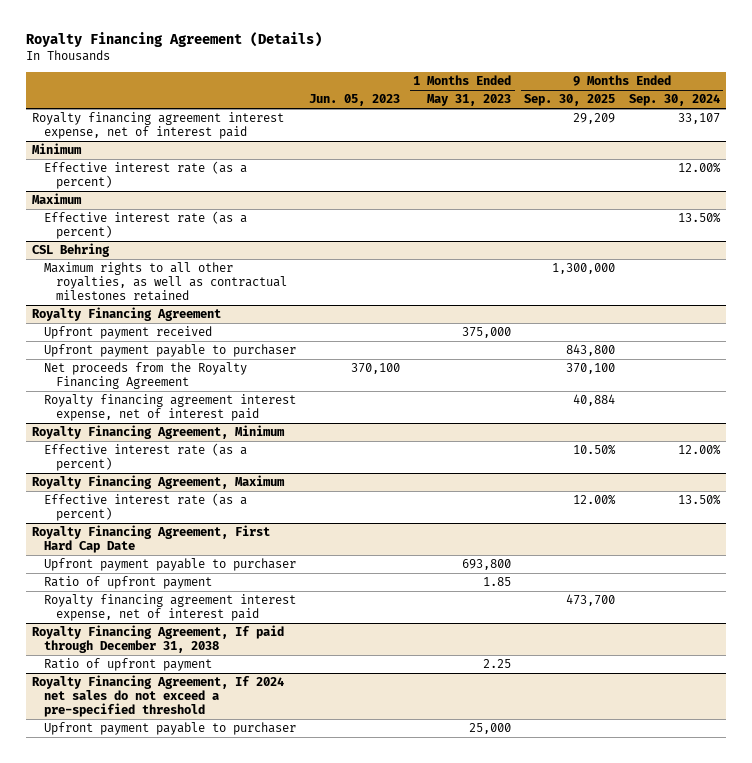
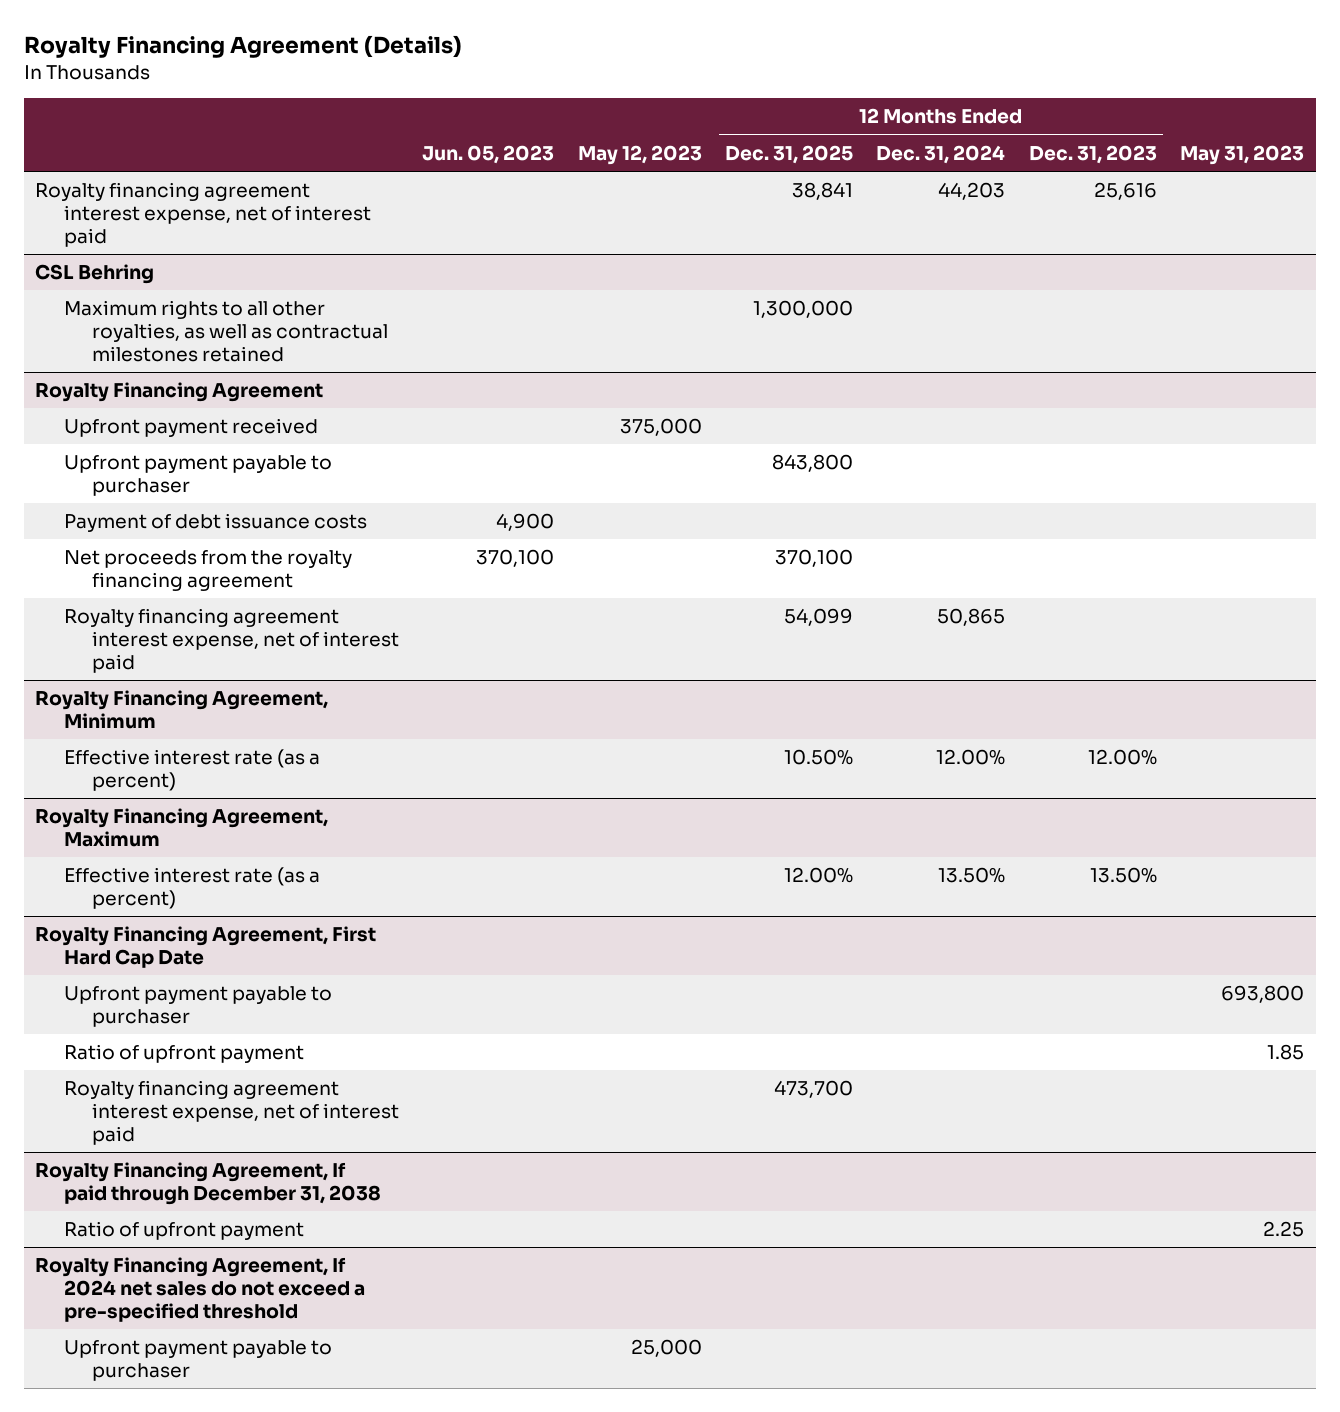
- | Jun. 05, 2023 | 1 Months Ended May 31, 2023 | 9 Months Ended Sep. 30, 2025 | 9 Months Ended Sep. 30, 2024
+ | Jun. 05, 2023 | May 12, 2023 | 12 Months Ended Dec. 31, 2025 | 12 Months Ended Dec. 31, 2024 | 12 Months Ended Dec. 31, 2023 | May 31, 2023
- Minimum
- Effective interest rate (as a percent) | | | | 12.00%
- Maximum
- Effective interest rate (as a percent) | | | | 13.50%
@ Royalty Financing Agreement
- Net proceeds from the Royalty Financing Agreement | 370,100 | | 370,100 |
+ Payment of debt issuance costs | 4,900 | | | | |
+ Net proceeds from the royalty financing agreement | 370,100 | | 370,100 | | |

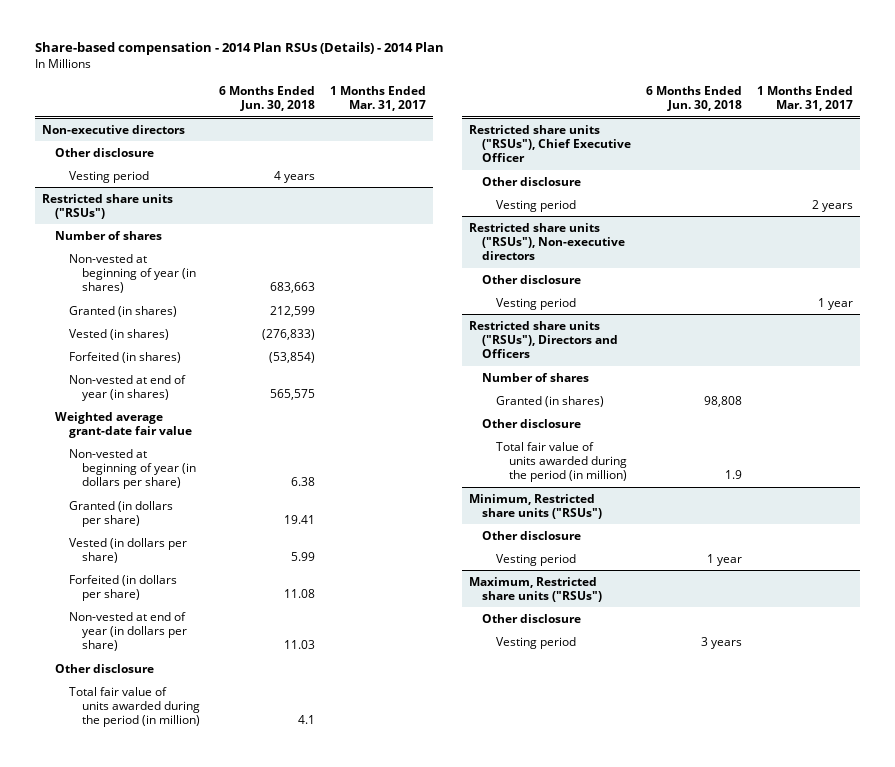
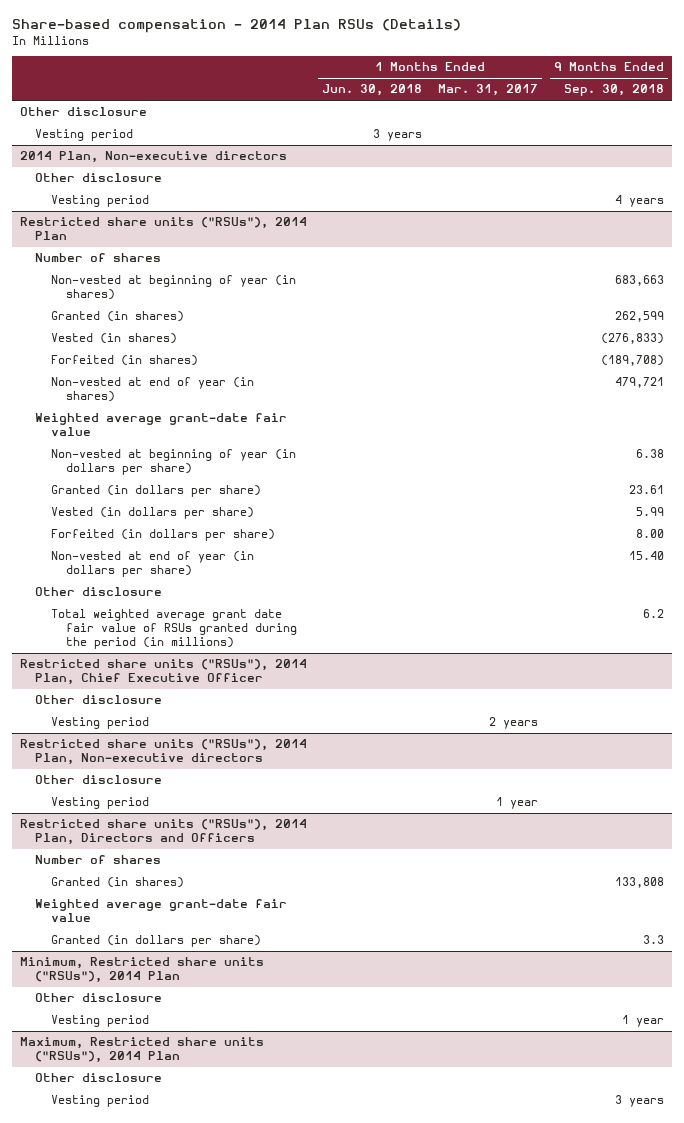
- Share-based compensation - 2014 Plan RSUs (Details) - 2014 Plan
+ Share-based compensation - 2014 Plan RSUs (Details)
- | 6 Months Ended Jun. 30, 2018 | 1 Months Ended Mar. 31, 2017
+ | 1 Months Ended Jun. 30, 2018 | 1 Months Ended Mar. 31, 2017 | 9 Months Ended Sep. 30, 2018
- Non-executive directors
+ Other disclosure
+ Vesting period | 3 years | |
+ 2014 Plan, Non-executive directors
- Restricted share units ("RSUs")
+ Restricted share units ("RSUs"), 2014 Plan
- Total fair value of units awarded during the period (in million) | 4.1 |
- Restricted share units ("RSUs"), Chief Executive Officer
+ Total weighted average grant date fair value of RSUs granted during the period (in millions) | | | 6.2
+ Restricted share units ("RSUs"), 2014 Plan, Chief Executive Officer
- Restricted share units ("RSUs"), Non-executive directors
+ Restricted share units ("RSUs"), 2014 Plan, Non-executive directors
- Restricted share units ("RSUs"), Directors and Officers
+ Restricted share units ("RSUs"), 2014 Plan, Directors and Officers
- Other disclosure
- Total fair value of units awarded during the period (in million) | 1.9 |
- Minimum, Restricted share units ("RSUs")
+ Weighted average grant-date fair value
+ Granted (in dollars per share) | | | 3.3
+ Minimum, Restricted share units ("RSUs"), 2014 Plan
- Maximum, Restricted share units ("RSUs")
+ Maximum, Restricted share units ("RSUs"), 2014 Plan

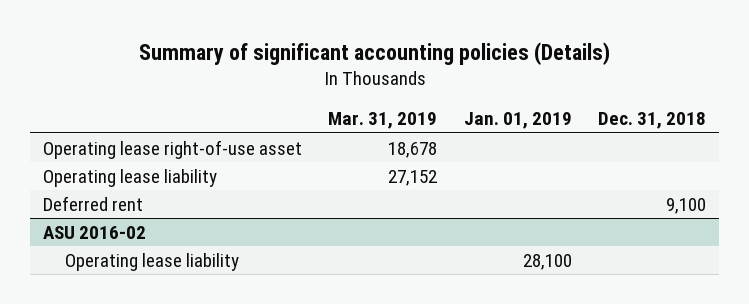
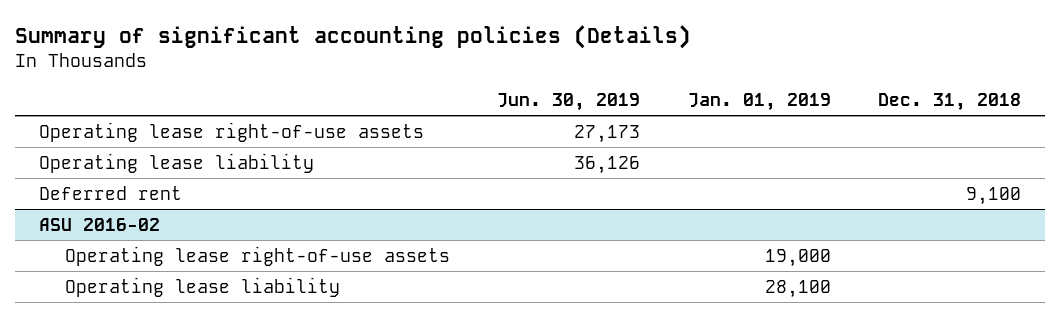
- | Mar. 31, 2019 | Jan. 01, 2019 | Dec. 31, 2018
+ | Jun. 30, 2019 | Jan. 01, 2019 | Dec. 31, 2018
- Operating lease right-of-use asset | 18,678 | |
+ Operating lease right-of-use assets | 27,173 | |
@ ASU 2016-02
+ Operating lease right-of-use assets | | 19,000 |

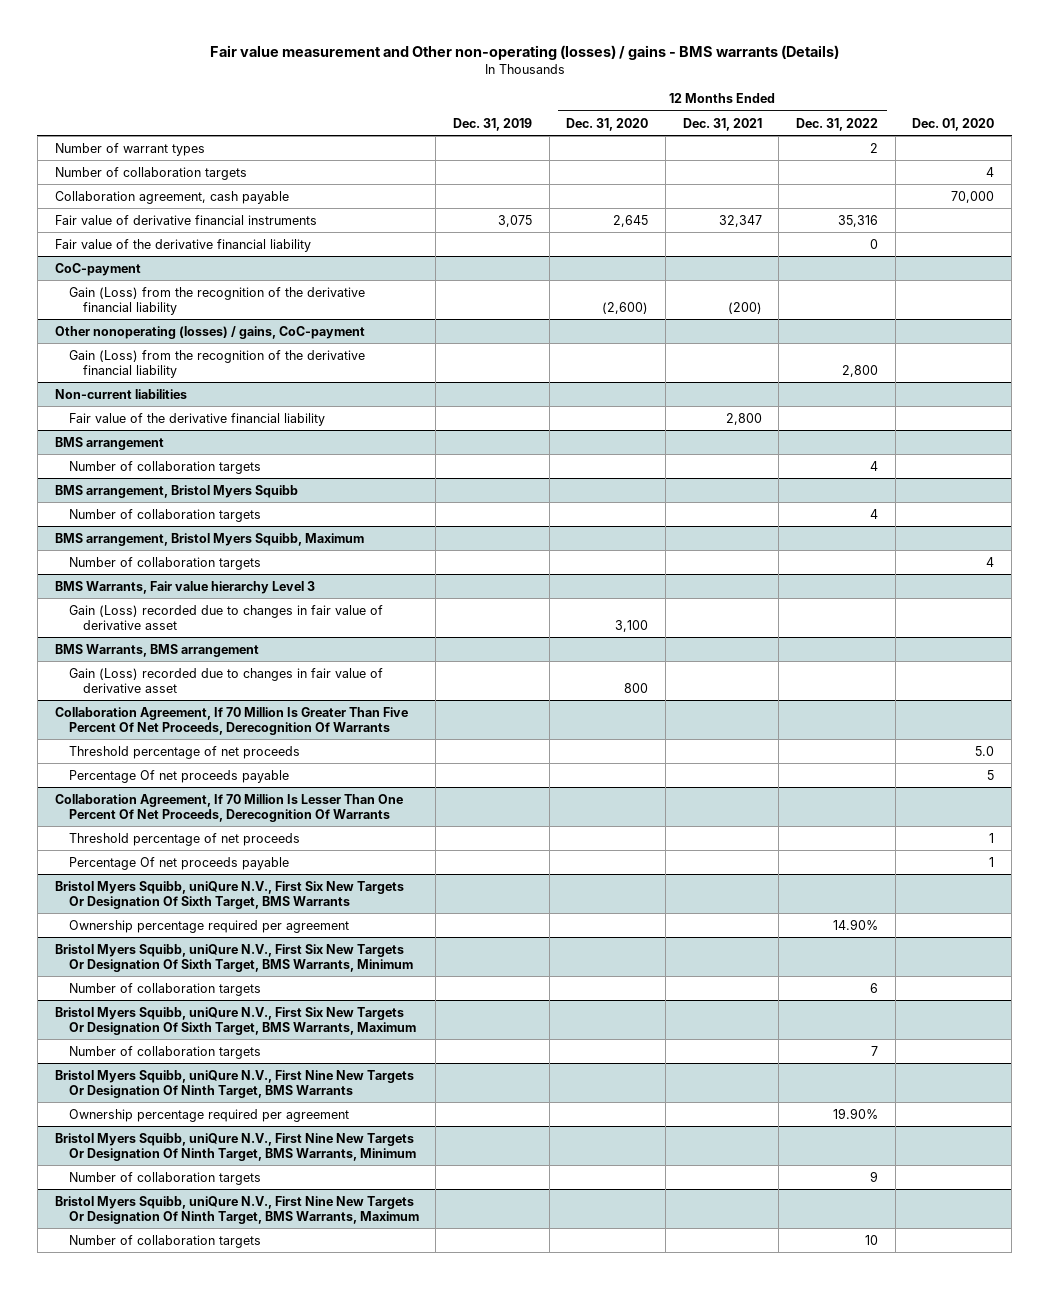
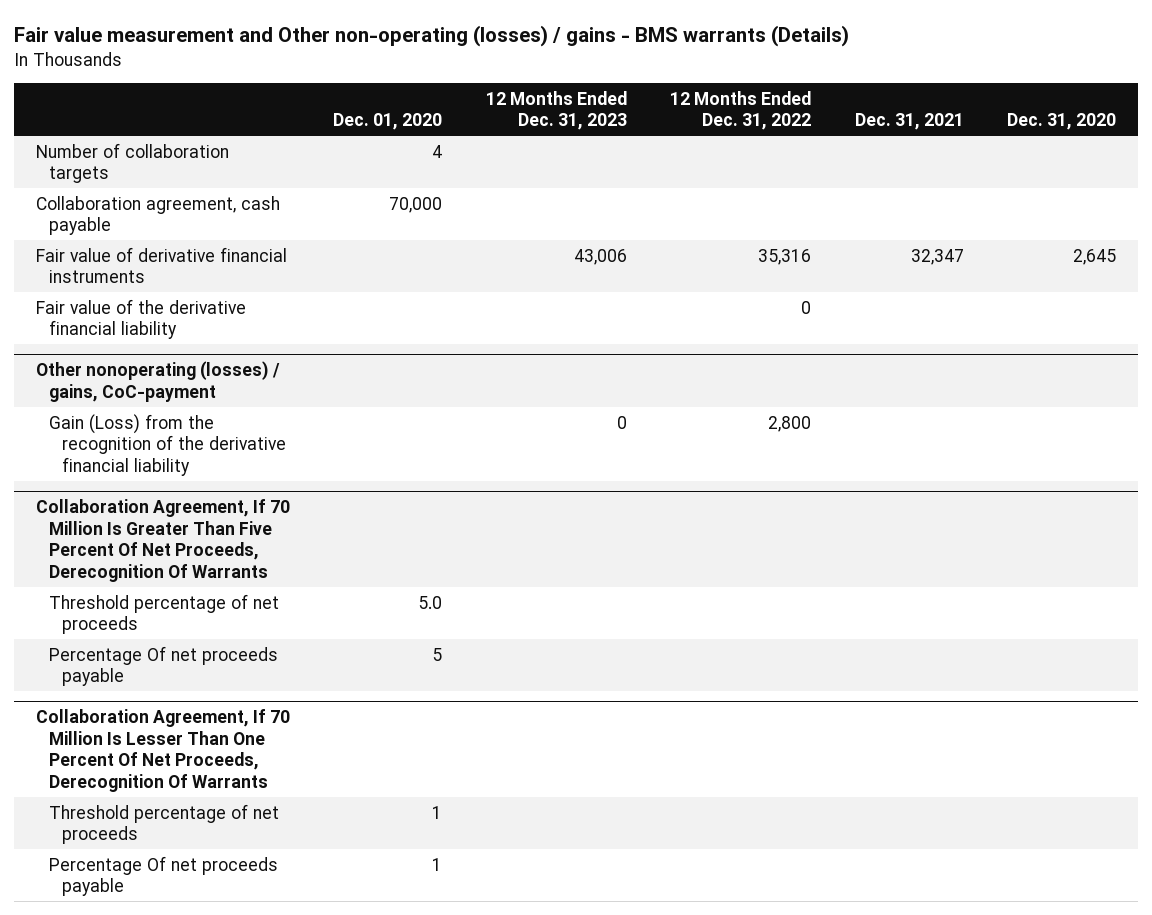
- | Dec. 31, 2019 | 12 Months Ended Dec. 31, 2020 | 12 Months Ended Dec. 31, 2021 | 12 Months Ended Dec. 31, 2022 | Dec. 01, 2020
+ | Dec. 01, 2020 | 12 Months Ended Dec. 31, 2023 | 12 Months Ended Dec. 31, 2022 | Dec. 31, 2021 | Dec. 31, 2020
- Number of warrant types | | | | 2 |
- CoC-payment
- Gain (Loss) from the recognition of the derivative financial liability | | (2,600) | (200) | |
- Non-current liabilities
- Fair value of the derivative financial liability | | | 2,800 | |
- BMS arrangement
- Number of collaboration targets | | | | 4 |
- BMS arrangement, Bristol Myers Squibb
- Number of collaboration targets | | | | 4 |
- BMS arrangement, Bristol Myers Squibb, Maximum
- Number of collaboration targets | | | | | 4
- BMS Warrants, Fair value hierarchy Level 3
- Gain (Loss) recorded due to changes in fair value of derivative asset | | 3,100 | | |
- BMS Warrants, BMS arrangement
- Gain (Loss) recorded due to changes in fair value of derivative asset | | 800 | | |
- Bristol Myers Squibb, uniQure N.V., First Six New Targets Or Designation Of Sixth Target, BMS Warrants
- Ownership percentage required per agreement | | | | 14.90% |
- Bristol Myers Squibb, uniQure N.V., First Six New Targets Or Designation Of Sixth Target, BMS Warrants, Minimum
- Number of collaboration targets | | | | 6 |
- Bristol Myers Squibb, uniQure N.V., First Six New Targets Or Designation Of Sixth Target, BMS Warrants, Maximum
- Number of collaboration targets | | | | 7 |
- Bristol Myers Squibb, uniQure N.V., First Nine New Targets Or Designation Of Ninth Target, BMS Warrants
- Ownership percentage required per agreement | | | | 19.90% |
- Bristol Myers Squibb, uniQure N.V., First Nine New Targets Or Designation Of Ninth Target, BMS Warrants, Minimum
- Number of collaboration targets | | | | 9 |
- Bristol Myers Squibb, uniQure N.V., First Nine New Targets Or Designation Of Ninth Target, BMS Warrants, Maximum
- Number of collaboration targets | | | | 10 |

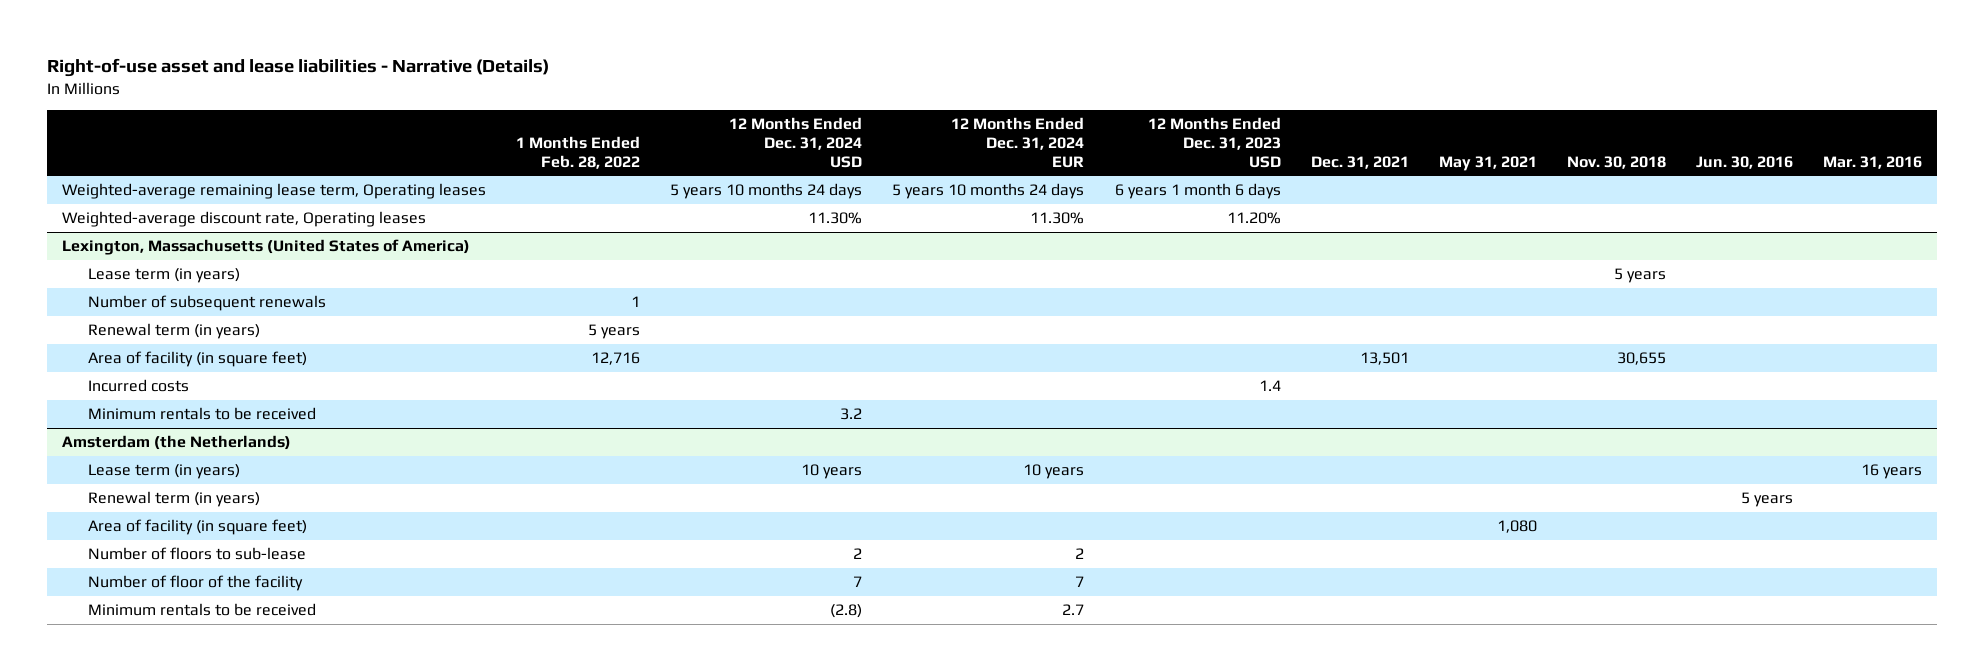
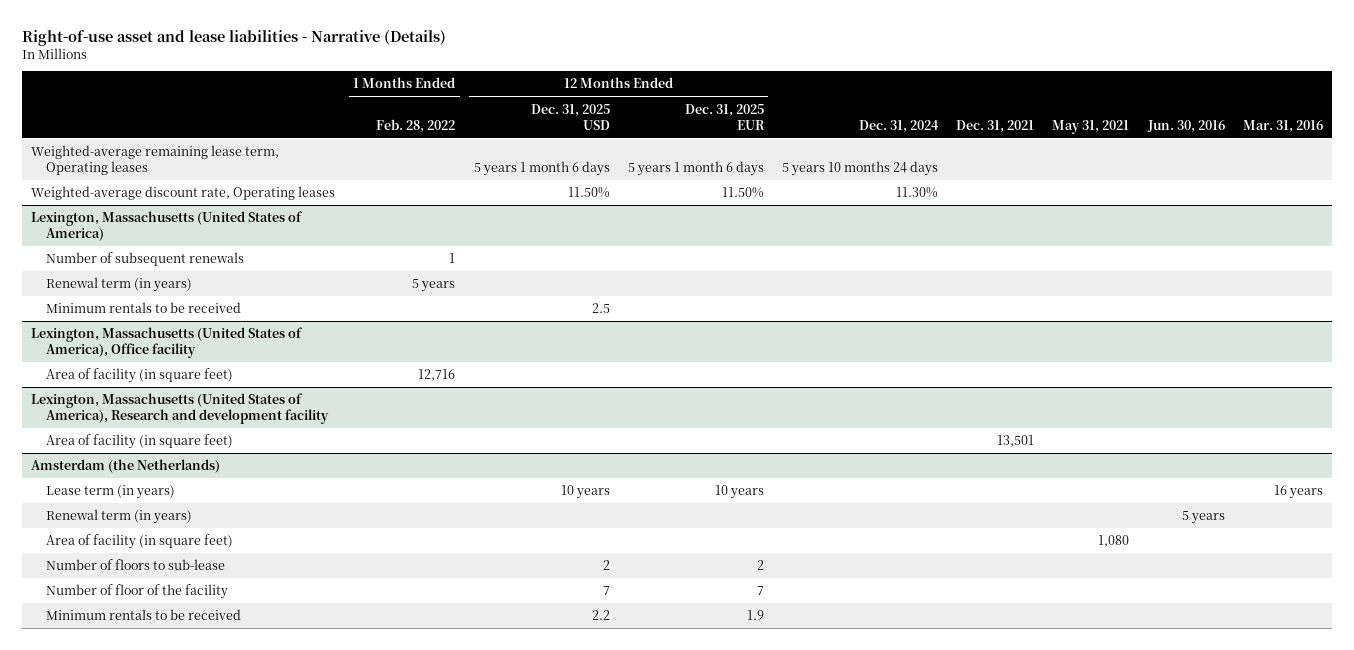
- | 1 Months Ended Feb. 28, 2022 | 12 Months Ended Dec. 31, 2024 USD | 12 Months Ended Dec. 31, 2024 EUR | 12 Months Ended Dec. 31, 2023 USD | Dec. 31, 2021 | May 31, 2021 | Nov. 30, 2018 | Jun. 30, 2016 | Mar. 31, 2016
+ | 1 Months Ended Feb. 28, 2022 | 12 Months Ended Dec. 31, 2025 USD | 12 Months Ended Dec. 31, 2025 EUR | Dec. 31, 2024 | Dec. 31, 2021 | May 31, 2021 | Jun. 30, 2016 | Mar. 31, 2016
@ Lexington, Massachusetts (United States of America)
- Lease term (in years) | | | | | | | 5 years | |
- Area of facility (in square feet) | 12,716 | | | | 13,501 | | 30,655 | |
- Incurred costs | | | | 1.4 | | | | |
+ Lexington, Massachusetts (United States of America), Office facility
+ Area of facility (in square feet) | 12,716 | | | | | | |
+ Lexington, Massachusetts (United States of America), Research and development facility
+ Area of facility (in square feet) | | | | | 13,501 | | |

